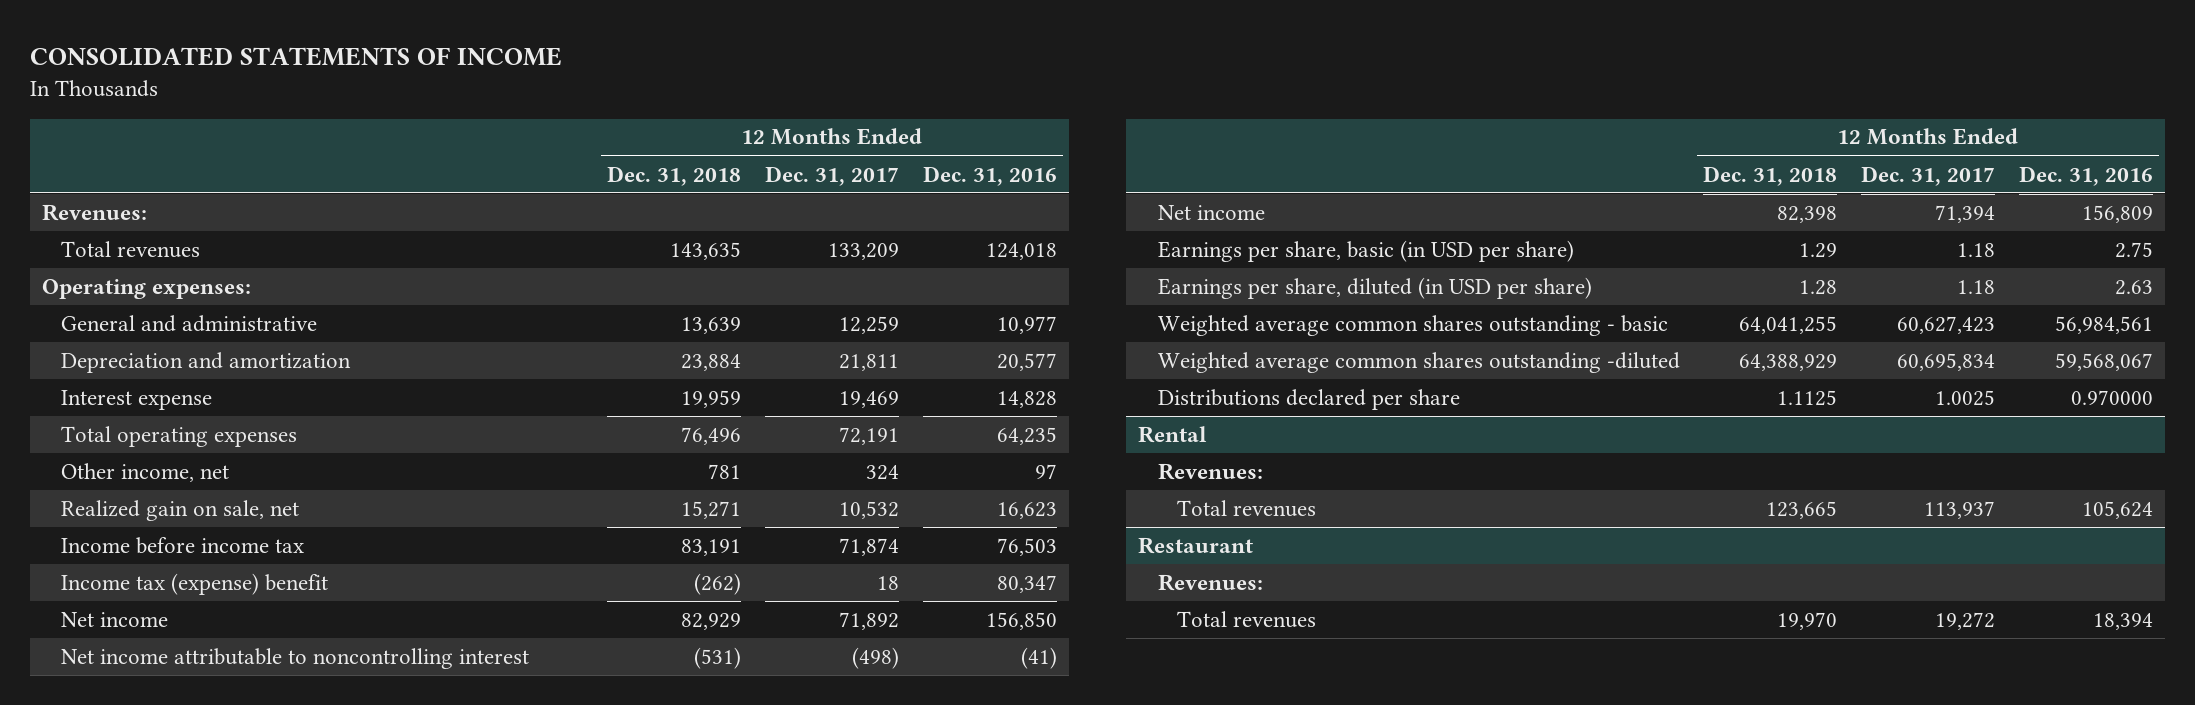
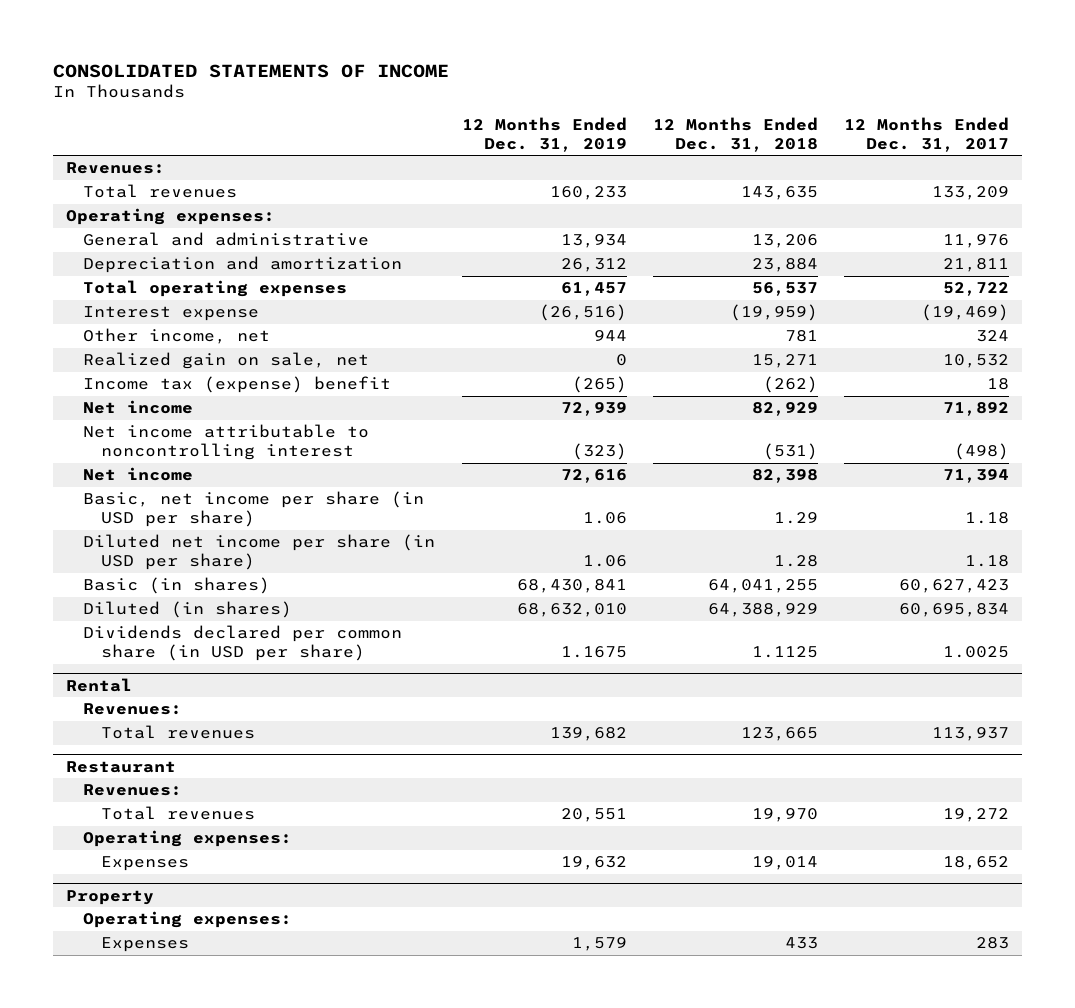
- | 12 Months Ended Dec. 31, 2018 | 12 Months Ended Dec. 31, 2017 | 12 Months Ended Dec. 31, 2016
+ | 12 Months Ended Dec. 31, 2019 | 12 Months Ended Dec. 31, 2018 | 12 Months Ended Dec. 31, 2017
- General and administrative | 13,639 | 12,259 | 10,977
+ General and administrative | 13,934 | 13,206 | 11,976
- Interest expense | 19,959 | 19,469 | 14,828
- Total operating expenses | 76,496 | 72,191 | 64,235
+ Total operating expenses | 61,457 | 56,537 | 52,722
+ Interest expense | (26,516) | (19,959) | (19,469)
- Income before income tax | 83,191 | 71,874 | 76,503
- Earnings per share, basic (in USD per share) | 1.29 | 1.18 | 2.75
- Earnings per share, diluted (in USD per share) | 1.28 | 1.18 | 2.63
- Weighted average common shares outstanding - basic | 64,041,255 | 60,627,423 | 56,984,561
- Weighted average common shares outstanding -diluted | 64,388,929 | 60,695,834 | 59,568,067
- Distributions declared per share | 1.1125 | 1.0025 | 0.970000
+ Basic, net income per share (in USD per share) | 1.06 | 1.29 | 1.18
+ Diluted net income per share (in USD per share) | 1.06 | 1.28 | 1.18
+ Basic (in shares) | 68,430,841 | 64,041,255 | 60,627,423
+ Diluted (in shares) | 68,632,010 | 64,388,929 | 60,695,834
+ Dividends declared per common share (in USD per share) | 1.1675 | 1.1125 | 1.0025
@ Restaurant
+ Operating expenses:
+ Expenses | 19,632 | 19,014 | 18,652
+ Property
+ Operating expenses:
+ Expenses | 1,579 | 433 | 283

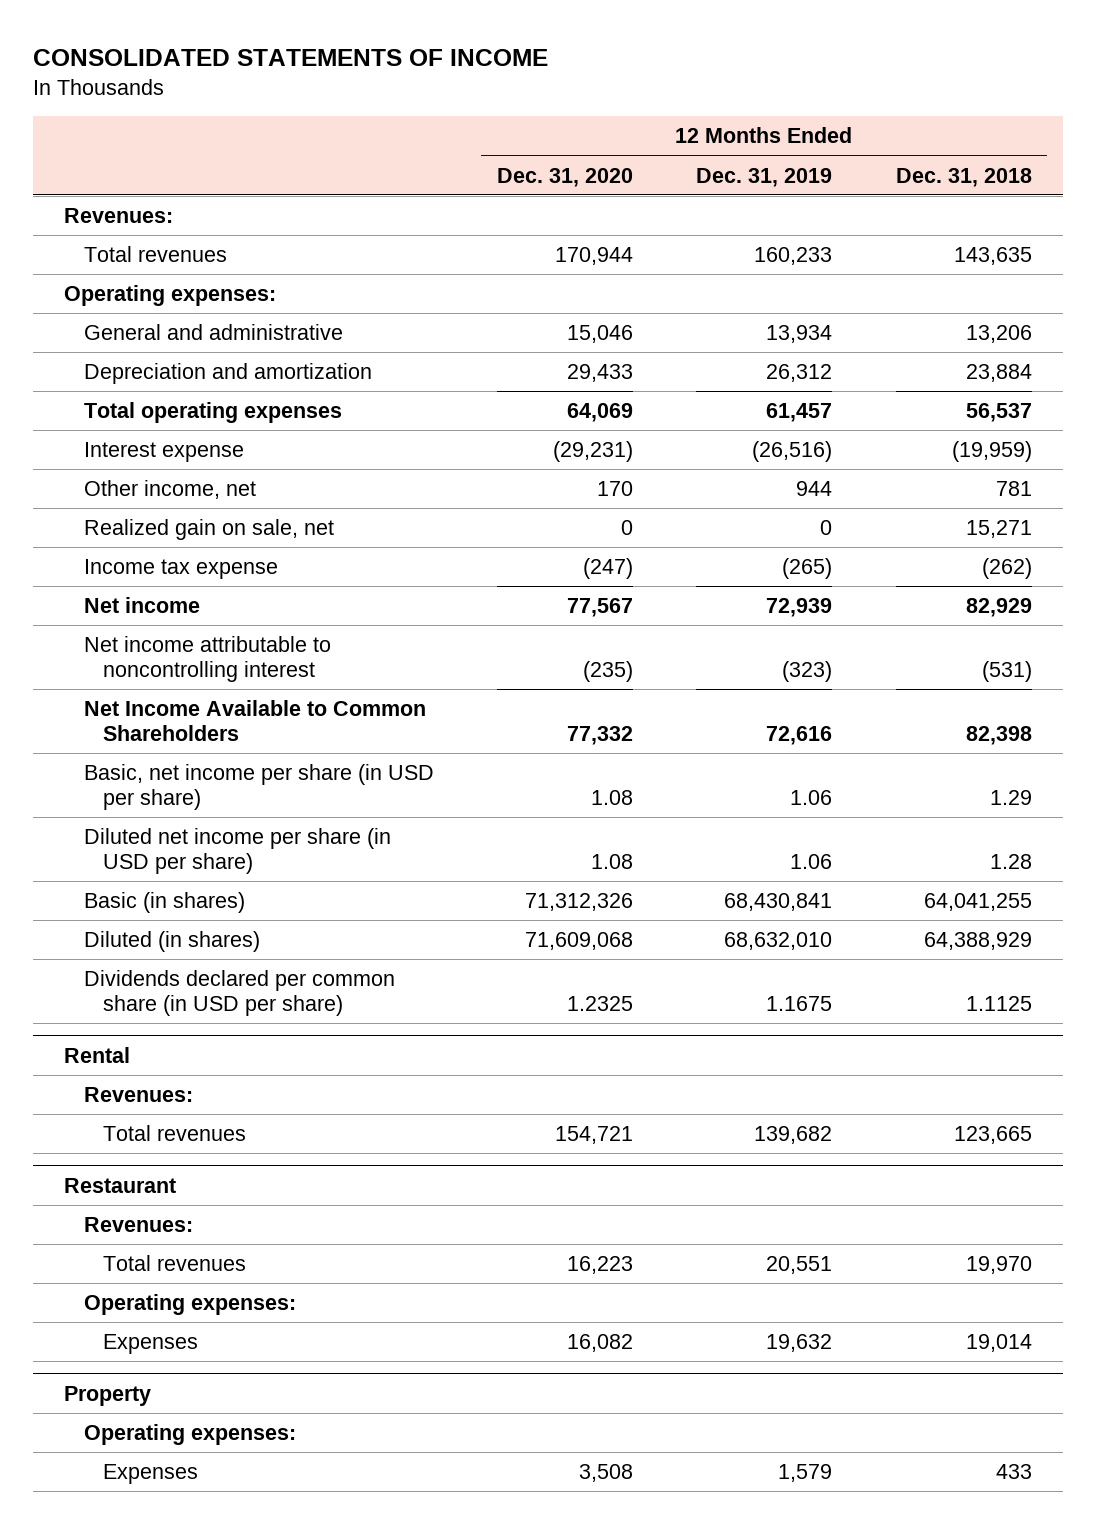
- | 12 Months Ended Dec. 31, 2019 | 12 Months Ended Dec. 31, 2018 | 12 Months Ended Dec. 31, 2017
+ | 12 Months Ended Dec. 31, 2020 | 12 Months Ended Dec. 31, 2019 | 12 Months Ended Dec. 31, 2018
- Income tax (expense) benefit | (265) | (262) | 18
+ Income tax expense | (247) | (265) | (262)
- Net income | 72,616 | 82,398 | 71,394
+ Net Income Available to Common Shareholders | 77,332 | 72,616 | 82,398

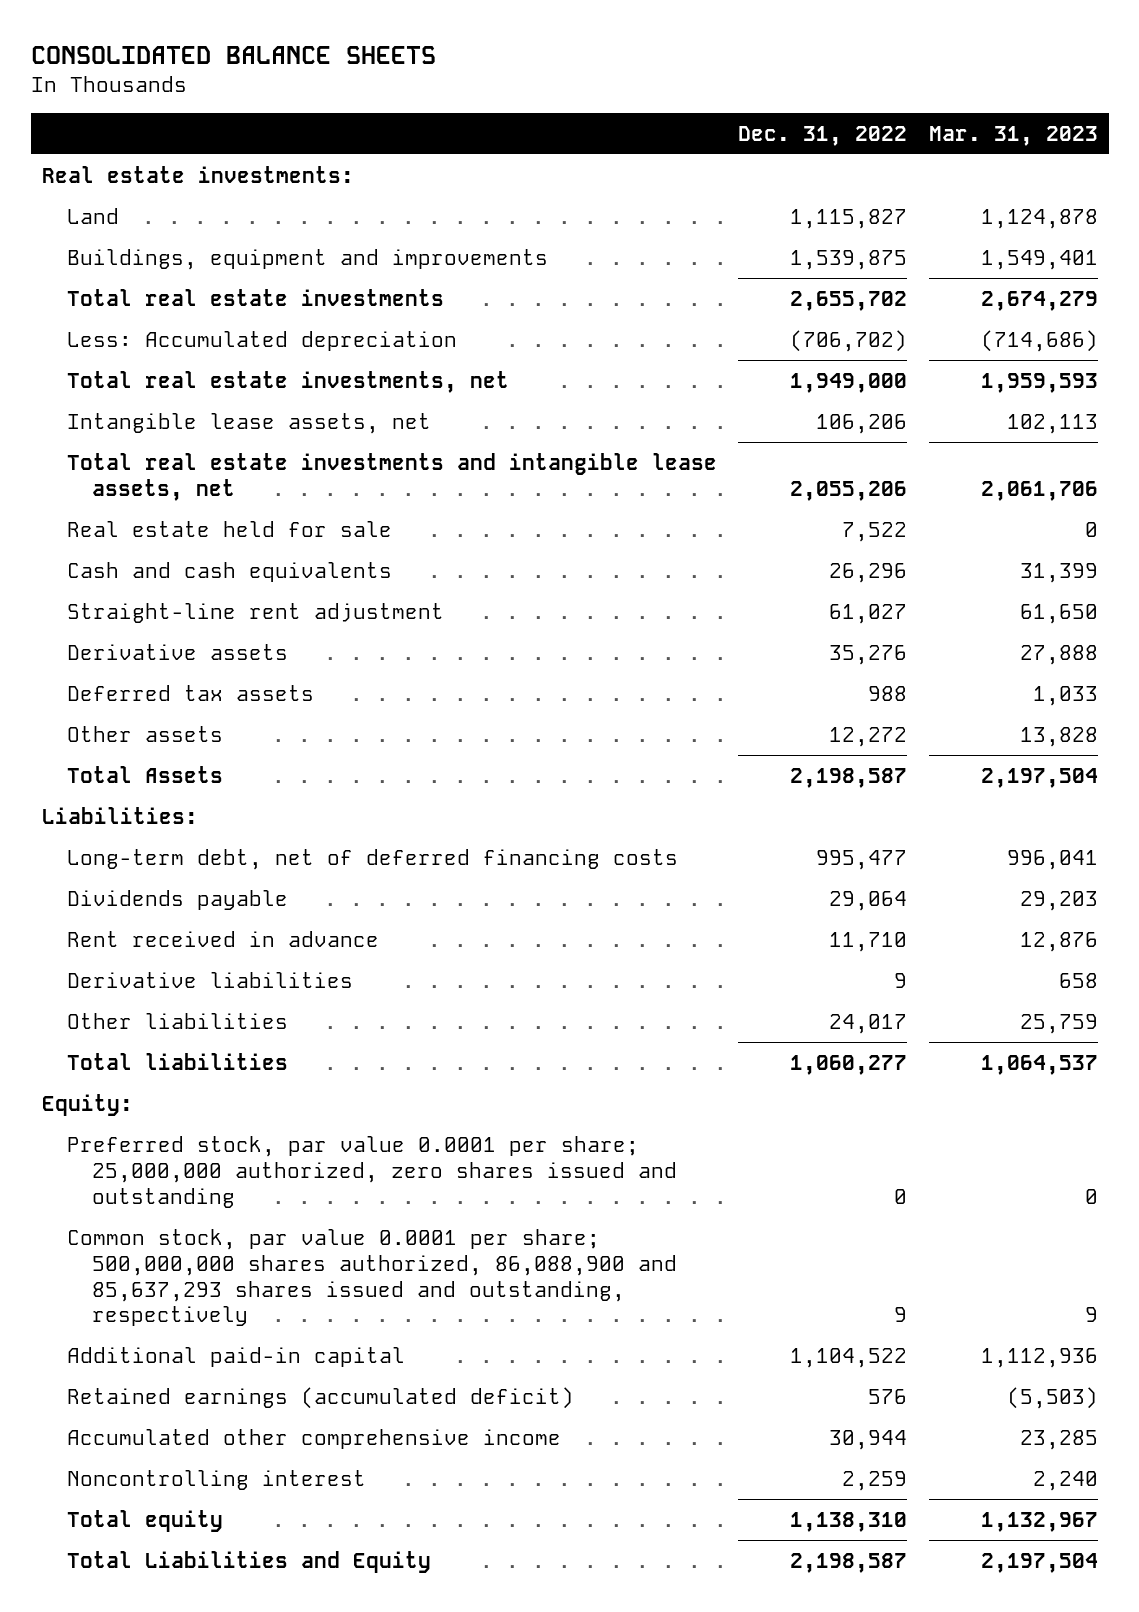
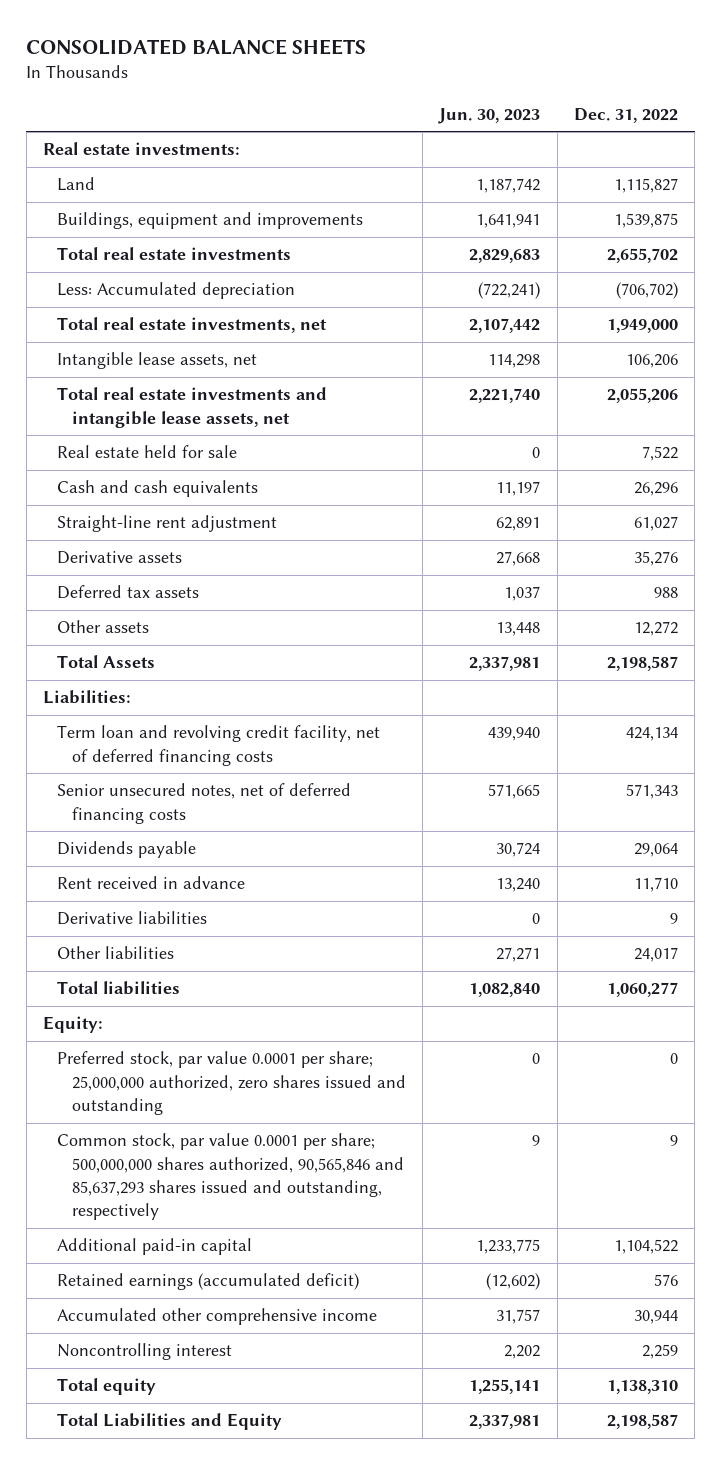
- | Dec. 31, 2022 | Mar. 31, 2023
+ | Jun. 30, 2023 | Dec. 31, 2022
- Long-term debt, net of deferred financing costs | 995,477 | 996,041
+ Term loan and revolving credit facility, net of deferred financing costs | 439,940 | 424,134
+ Senior unsecured notes, net of deferred financing costs | 571,665 | 571,343
- Common stock, par value 0.0001 per share; 500,000,000 shares authorized, 86,088,900 and 85,637,293 shares issued and outstanding, respectively | 9 | 9
+ Common stock, par value 0.0001 per share; 500,000,000 shares authorized, 90,565,846 and 85,637,293 shares issued and outstanding, respectively | 9 | 9

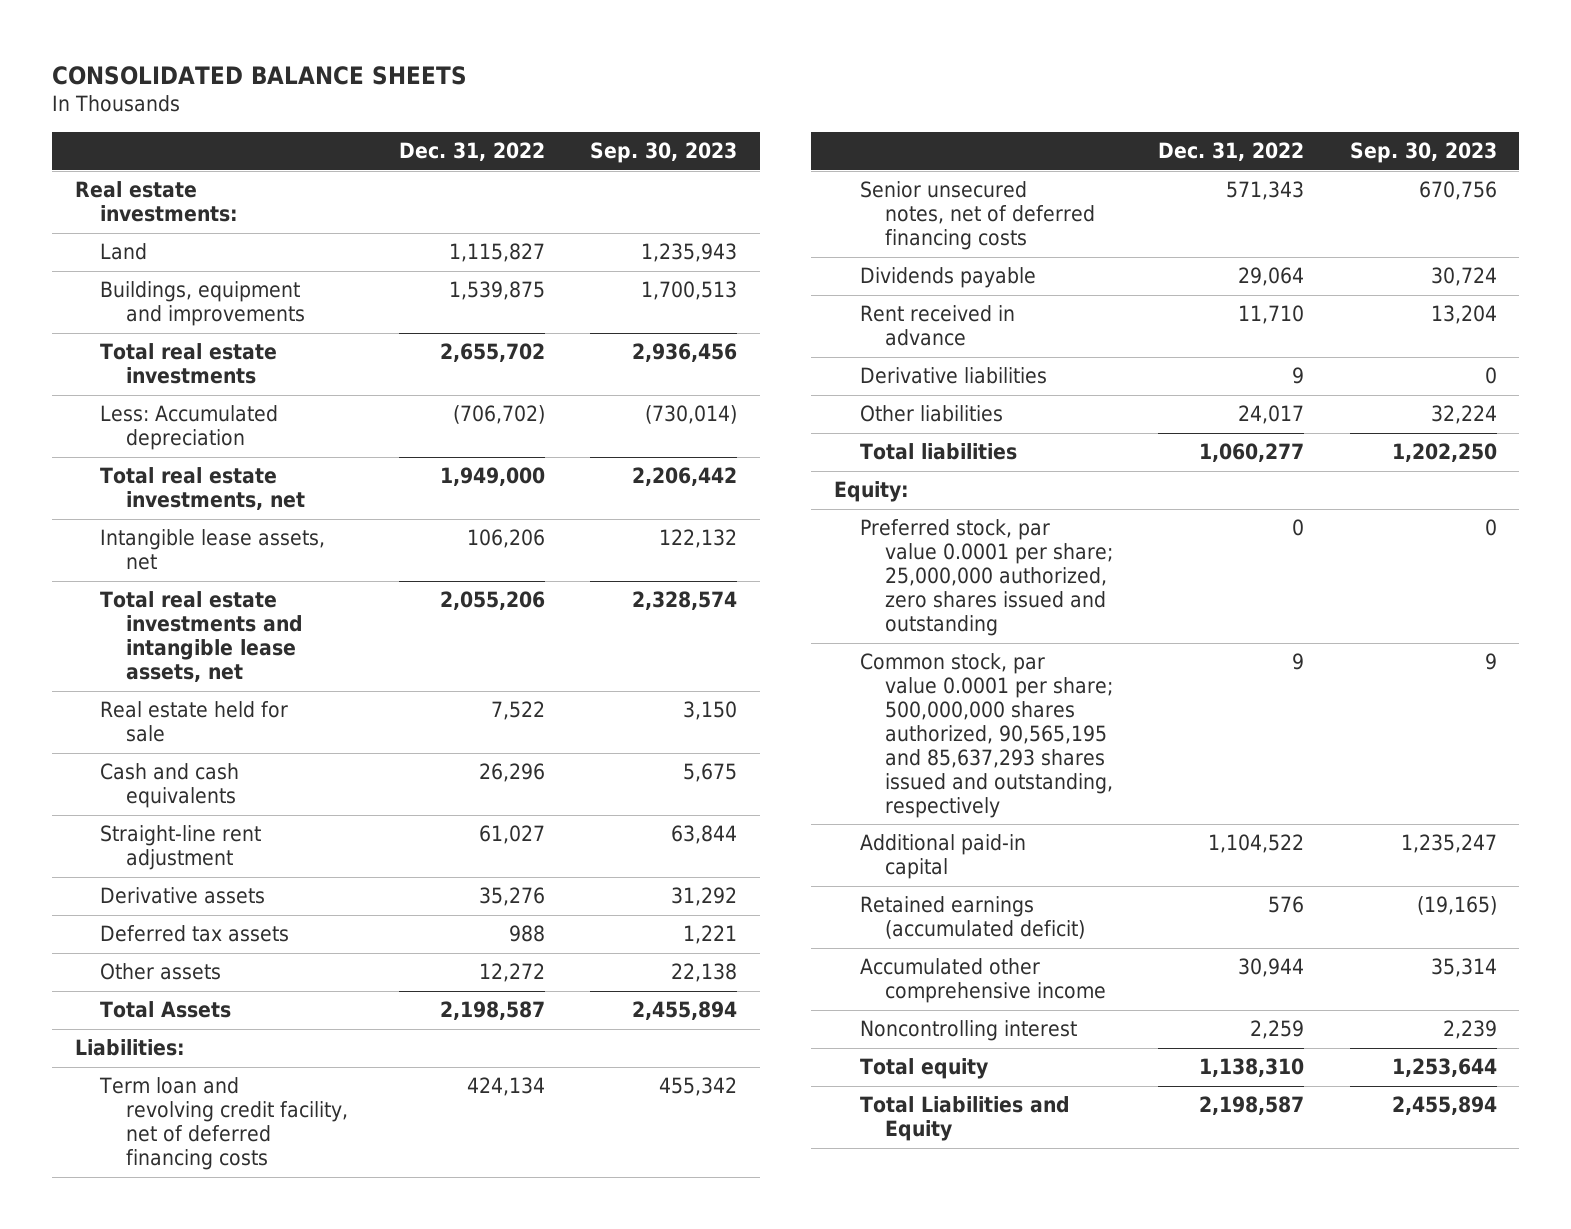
- | Jun. 30, 2023 | Dec. 31, 2022
+ | Dec. 31, 2022 | Sep. 30, 2023
- Common stock, par value 0.0001 per share; 500,000,000 shares authorized, 90,565,846 and 85,637,293 shares issued and outstanding, respectively | 9 | 9
+ Common stock, par value 0.0001 per share; 500,000,000 shares authorized, 90,565,195 and 85,637,293 shares issued and outstanding, respectively | 9 | 9

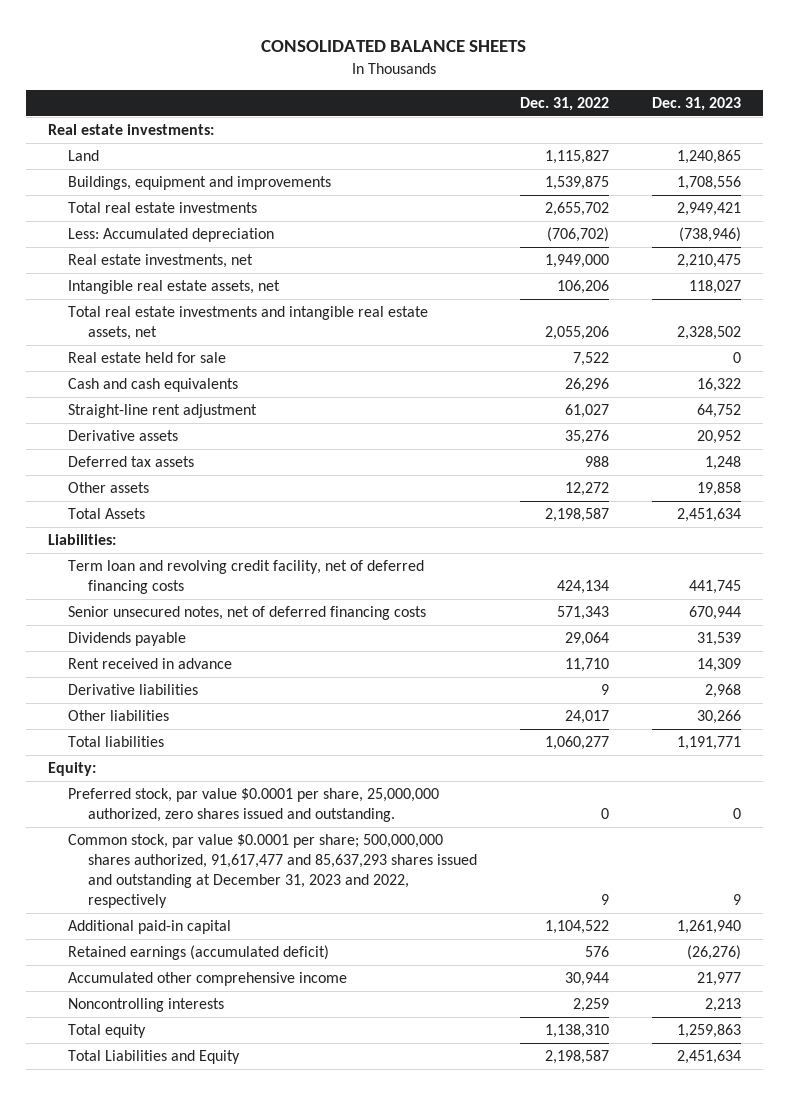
- | Dec. 31, 2022 | Sep. 30, 2023
+ | Dec. 31, 2022 | Dec. 31, 2023
- Total real estate investments, net | 1,949,000 | 2,206,442
- Intangible lease assets, net | 106,206 | 122,132
- Total real estate investments and intangible lease assets, net | 2,055,206 | 2,328,574
+ Real estate investments, net | 1,949,000 | 2,210,475
+ Intangible real estate assets, net | 106,206 | 118,027
+ Total real estate investments and intangible real estate assets, net | 2,055,206 | 2,328,502
- Preferred stock, par value 0.0001 per share; 25,000,000 authorized, zero shares issued and outstanding | 0 | 0
- Common stock, par value 0.0001 per share; 500,000,000 shares authorized, 90,565,195 and 85,637,293 shares issued and outstanding, respectively | 9 | 9
+ Preferred stock, par value $0.0001 per share, 25,000,000 authorized, zero shares issued and outstanding. | 0 | 0
+ Common stock, par value $0.0001 per share; 500,000,000 shares authorized, 91,617,477 and 85,637,293 shares issued and outstanding at December 31, 2023 and 2022, respectively | 9 | 9
- Noncontrolling interest | 2,259 | 2,239
+ Noncontrolling interests | 2,259 | 2,213

